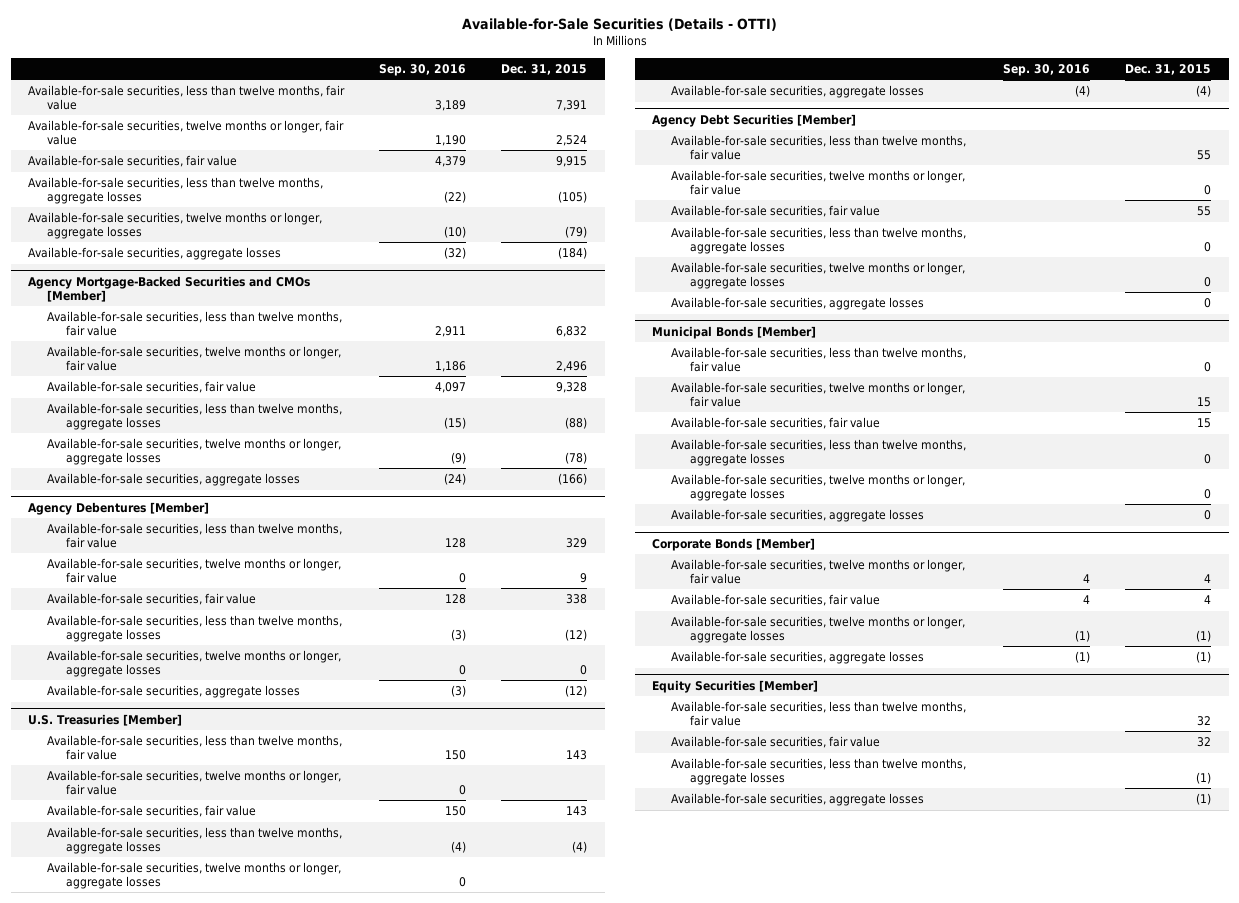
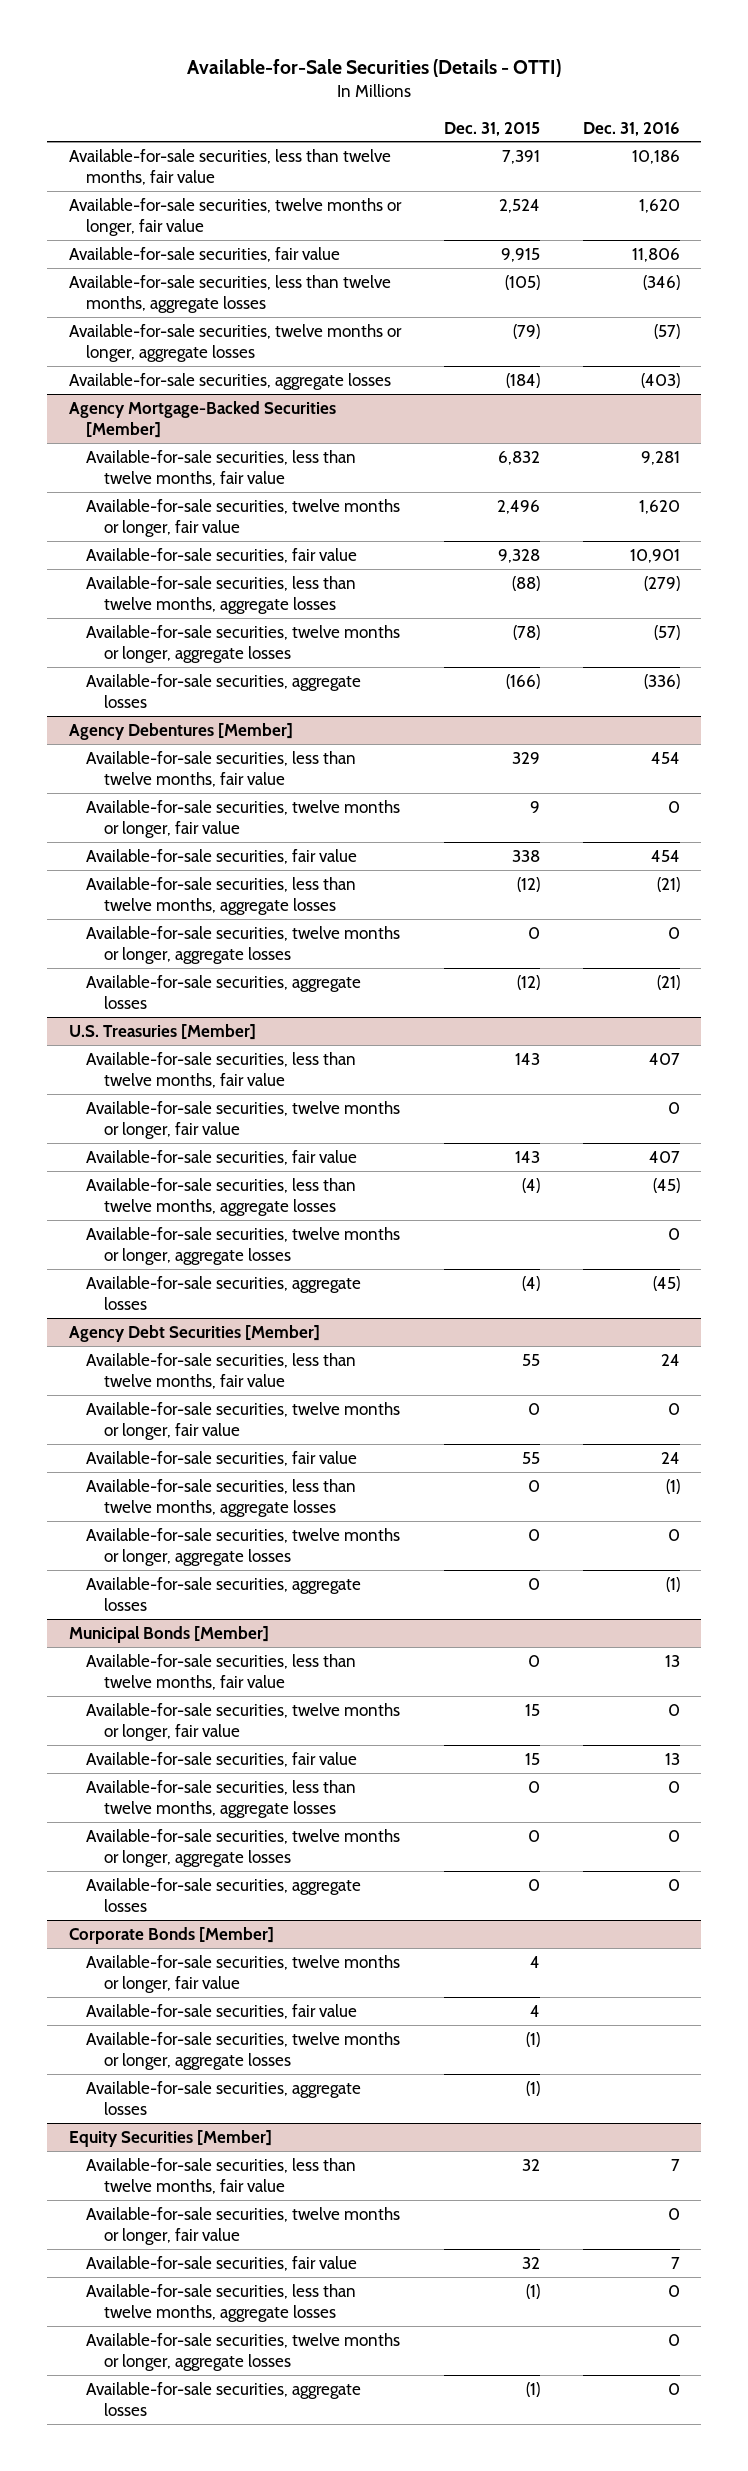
- | Sep. 30, 2016 | Dec. 31, 2015
+ | Dec. 31, 2015 | Dec. 31, 2016
- Agency Mortgage-Backed Securities and CMOs [Member]
+ Agency Mortgage-Backed Securities [Member]
@ Equity Securities [Member]
+ Available-for-sale securities, twelve months or longer, fair value | | 0
+ Available-for-sale securities, twelve months or longer, aggregate losses | | 0

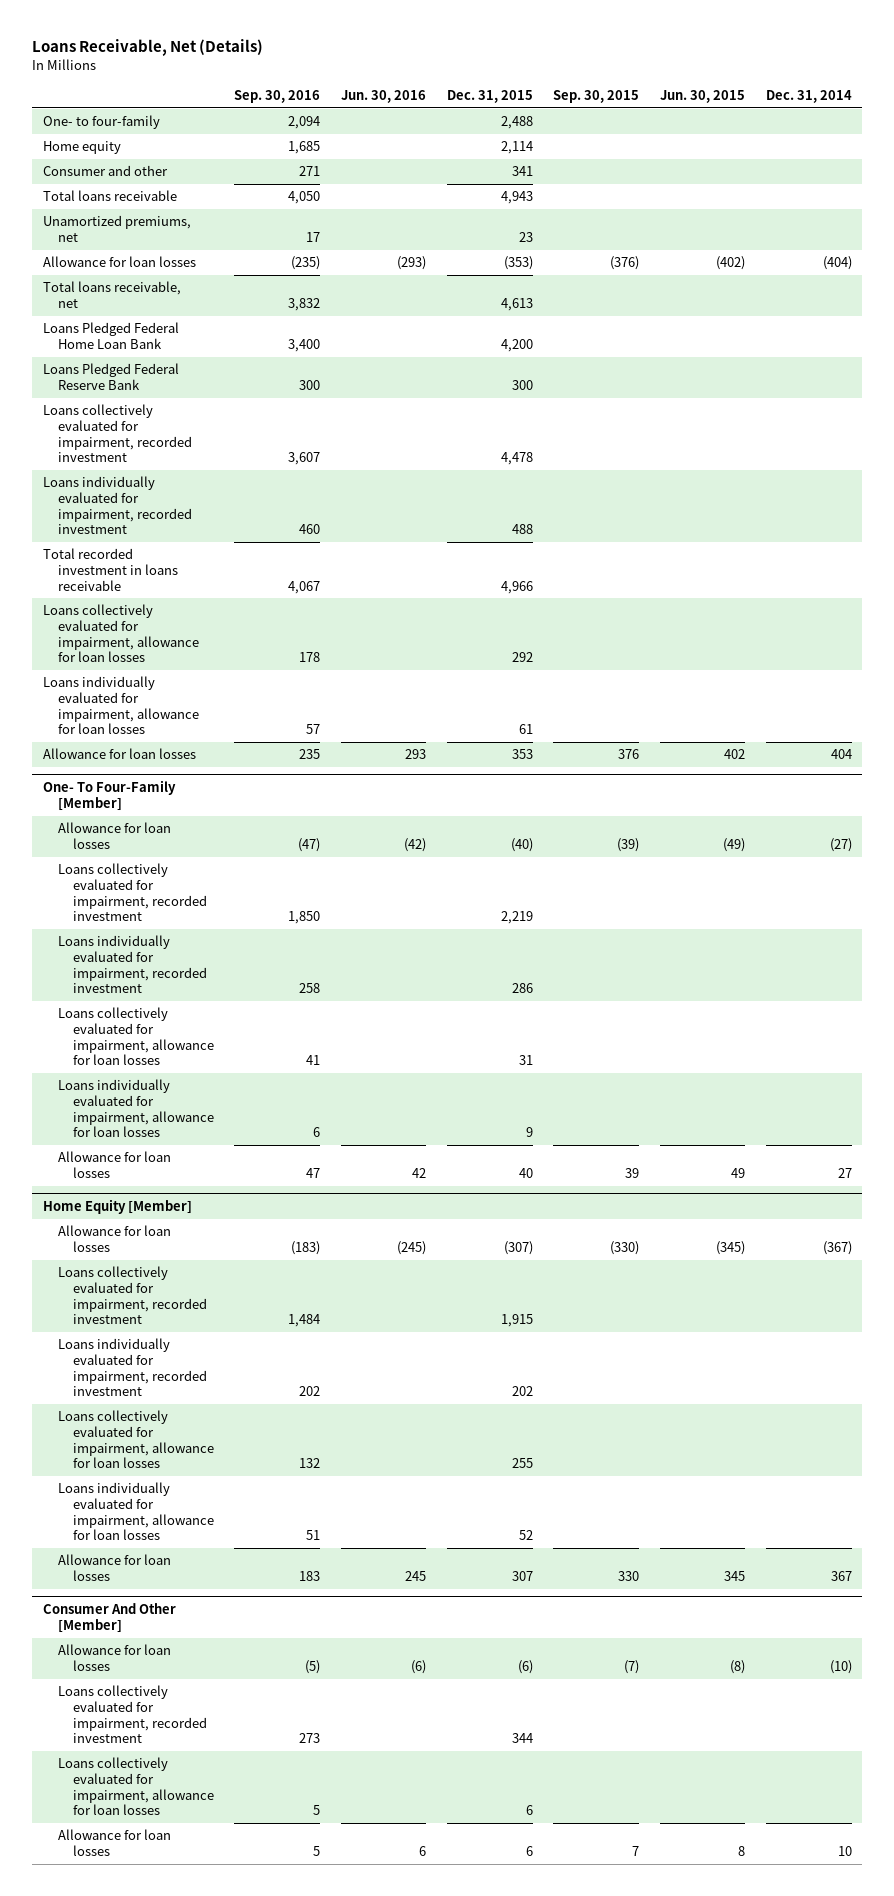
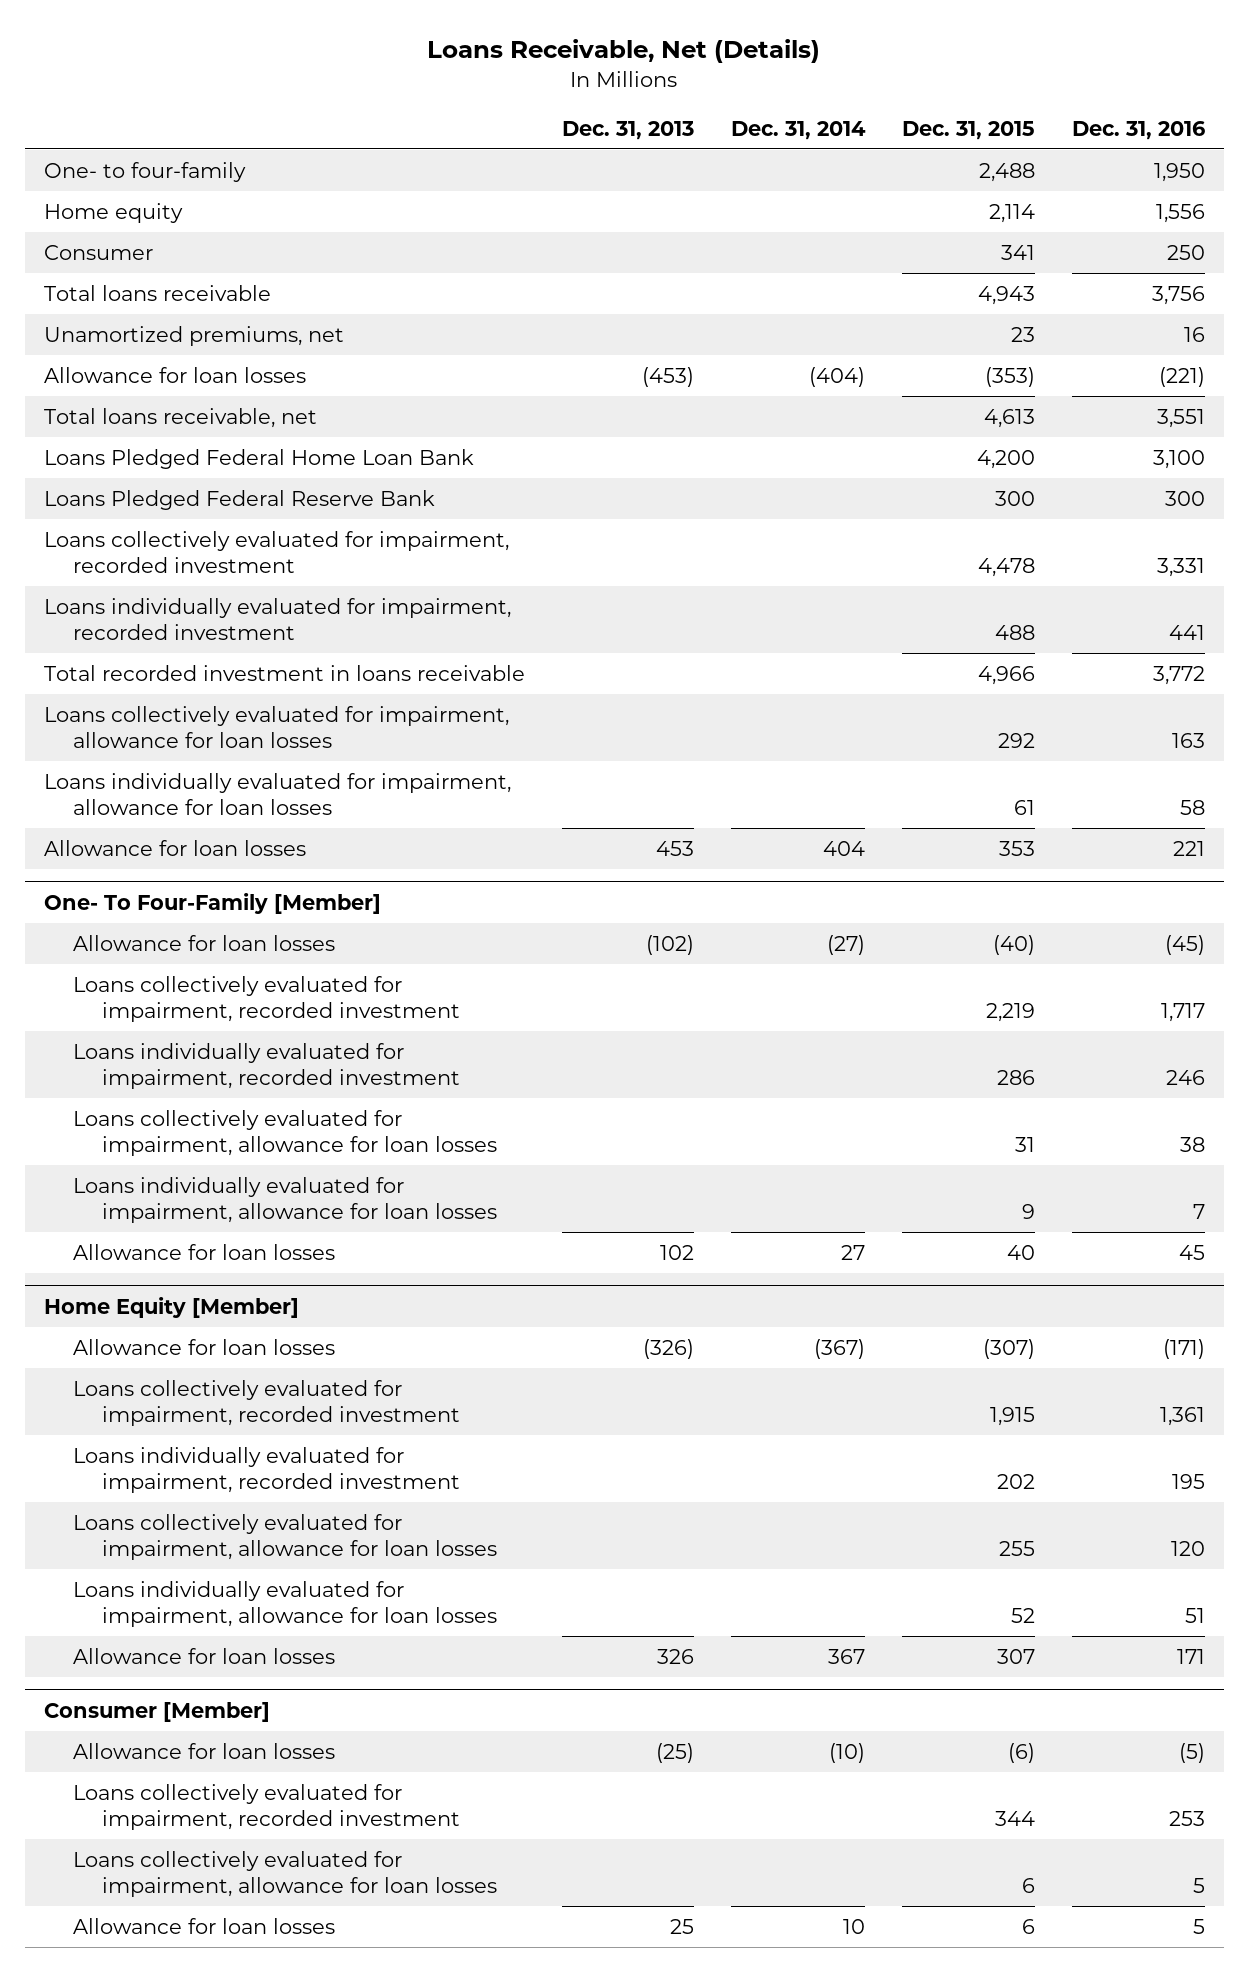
- | Sep. 30, 2016 | Jun. 30, 2016 | Dec. 31, 2015 | Sep. 30, 2015 | Jun. 30, 2015 | Dec. 31, 2014
+ | Dec. 31, 2013 | Dec. 31, 2014 | Dec. 31, 2015 | Dec. 31, 2016
- Consumer and other | 271 | | 341 | | |
+ Consumer | | | 341 | 250
- Consumer And Other [Member]
+ Consumer [Member]

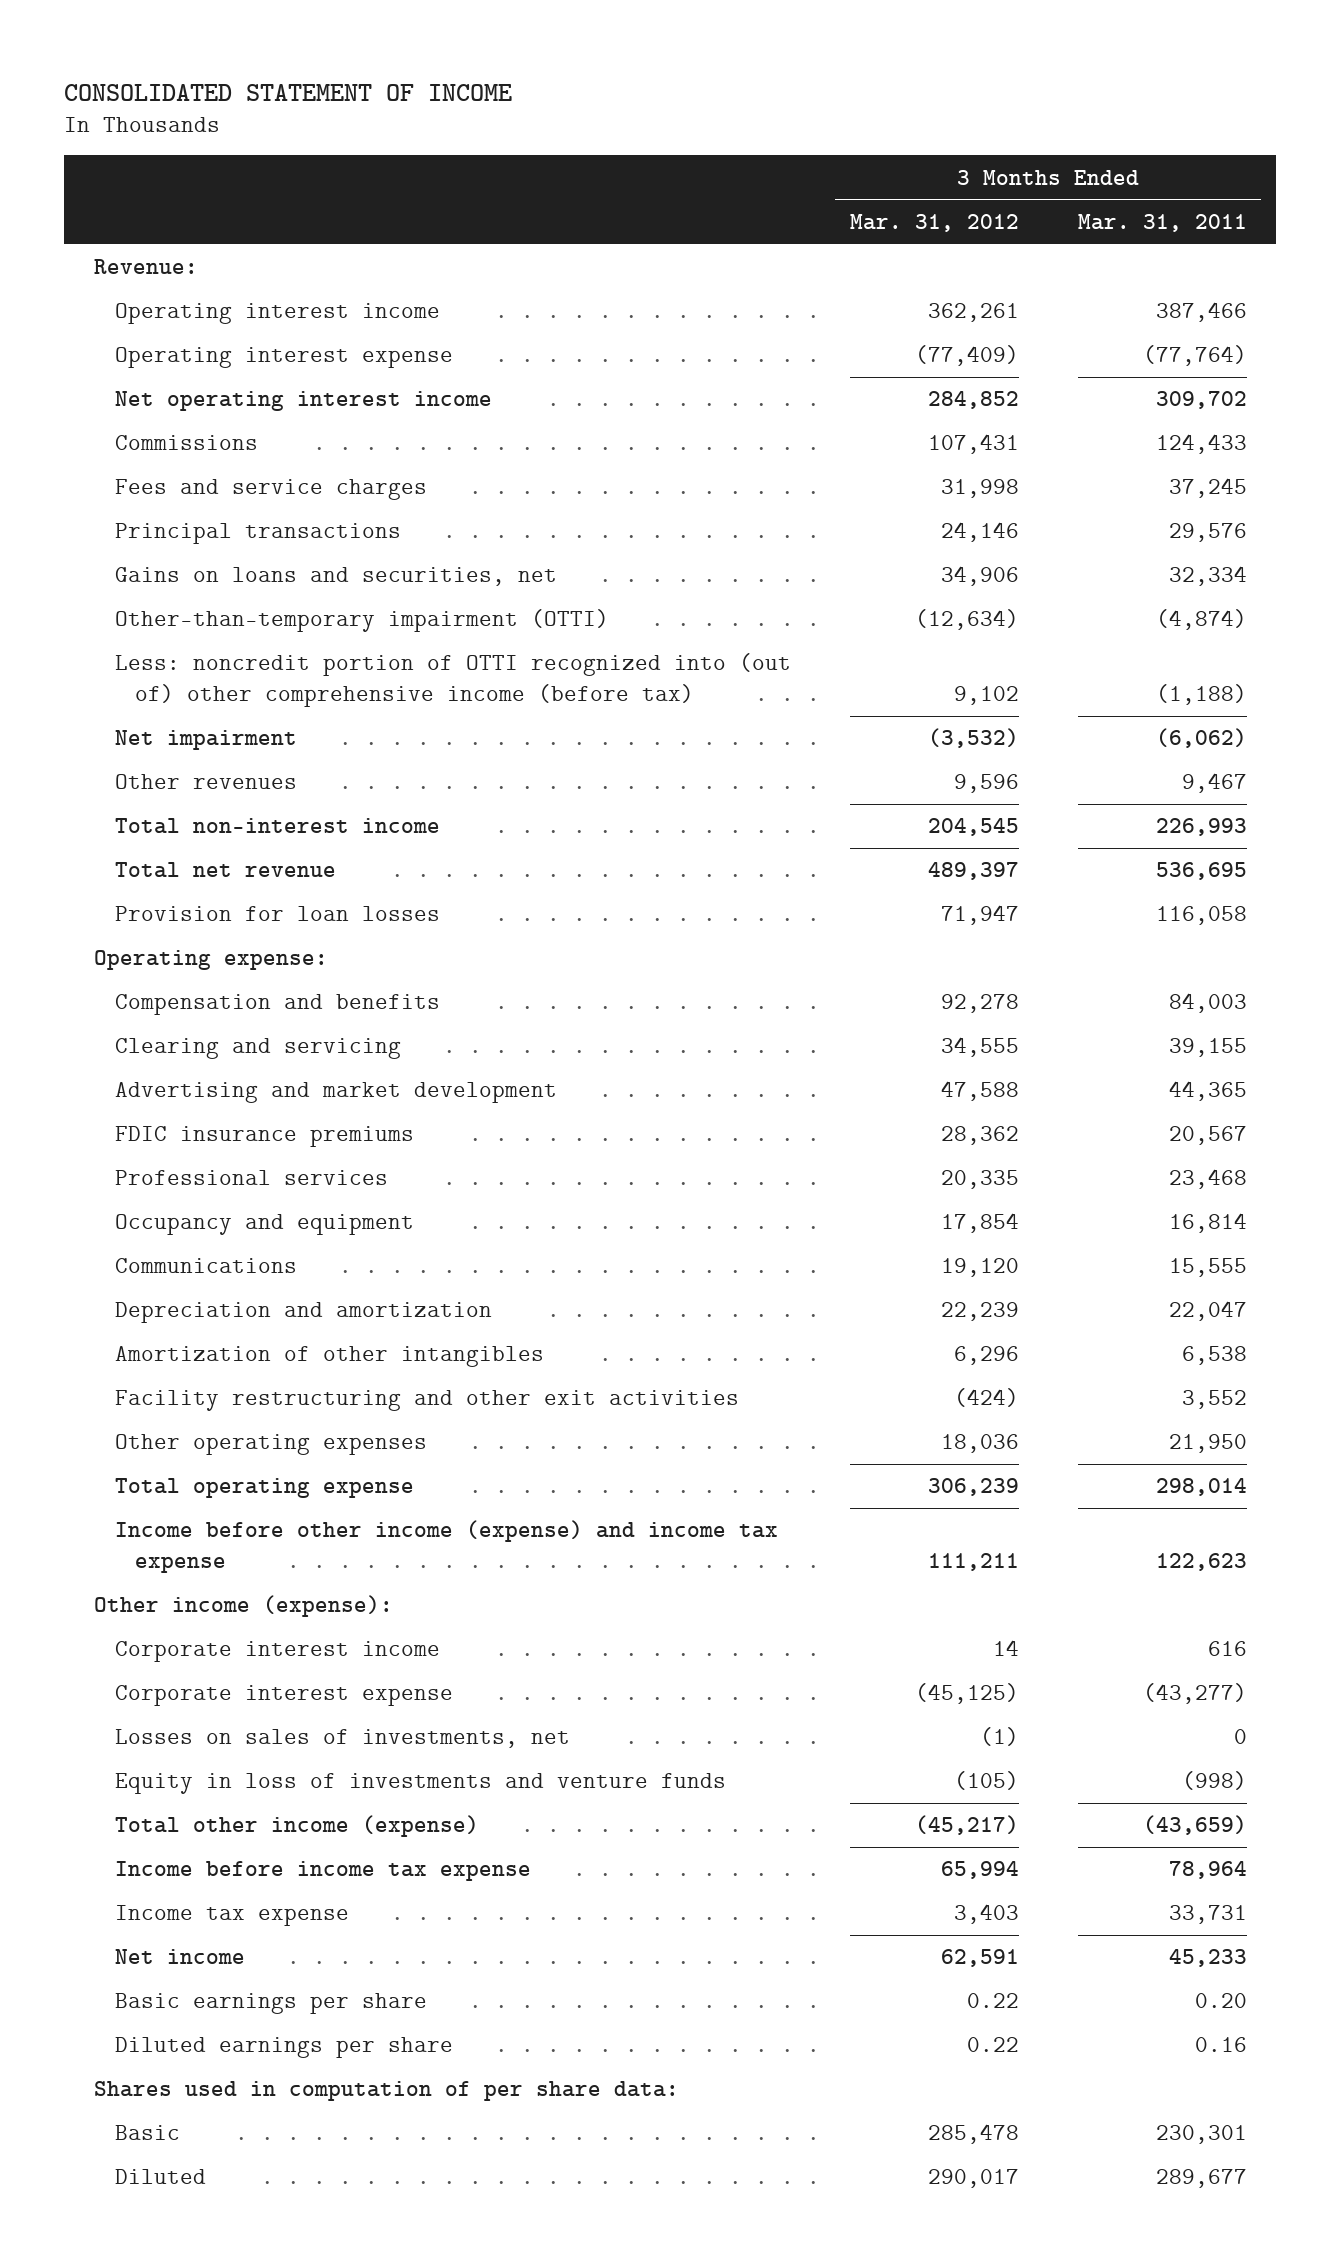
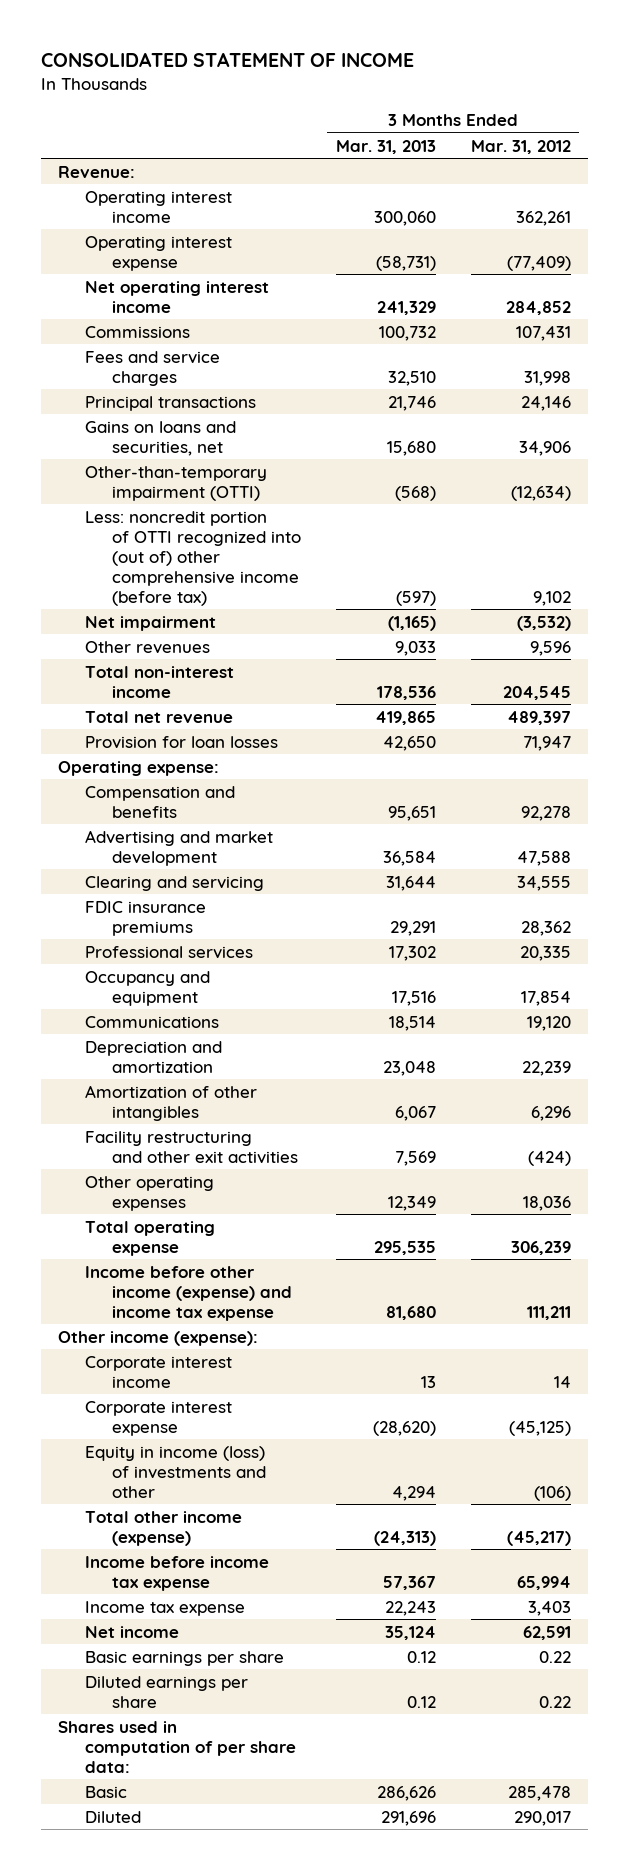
- | 3 Months Ended Mar. 31, 2012 | 3 Months Ended Mar. 31, 2011
+ | 3 Months Ended Mar. 31, 2013 | 3 Months Ended Mar. 31, 2012
moved down: Clearing and servicing | 31,644 | 34,555
- Losses on sales of investments, net | (1) | 0
- Equity in loss of investments and venture funds | (105) | (998)
+ Equity in income (loss) of investments and other | 4,294 | (106)

